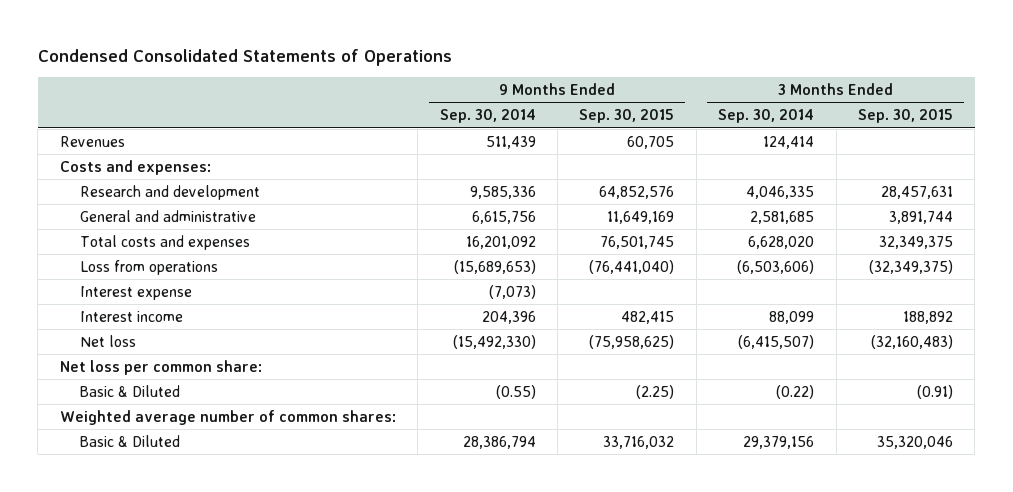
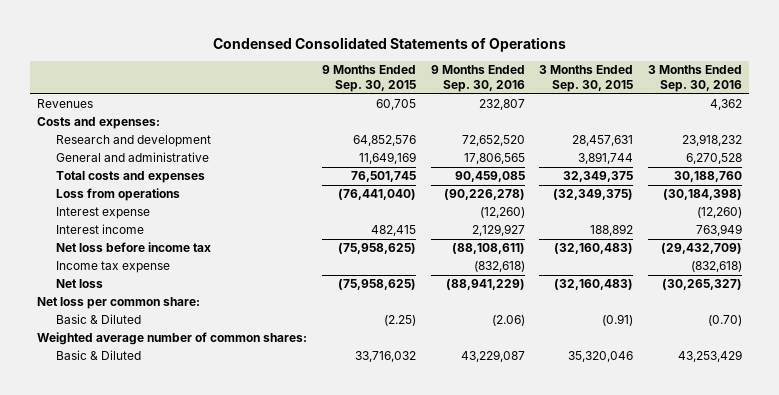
- | 9 Months Ended Sep. 30, 2014 | 9 Months Ended Sep. 30, 2015 | 3 Months Ended Sep. 30, 2014 | 3 Months Ended Sep. 30, 2015
+ | 9 Months Ended Sep. 30, 2015 | 9 Months Ended Sep. 30, 2016 | 3 Months Ended Sep. 30, 2015 | 3 Months Ended Sep. 30, 2016
+ Net loss before income tax | (75,958,625) | (88,108,611) | (32,160,483) | (29,432,709)
+ Income tax expense | | (832,618) | | (832,618)

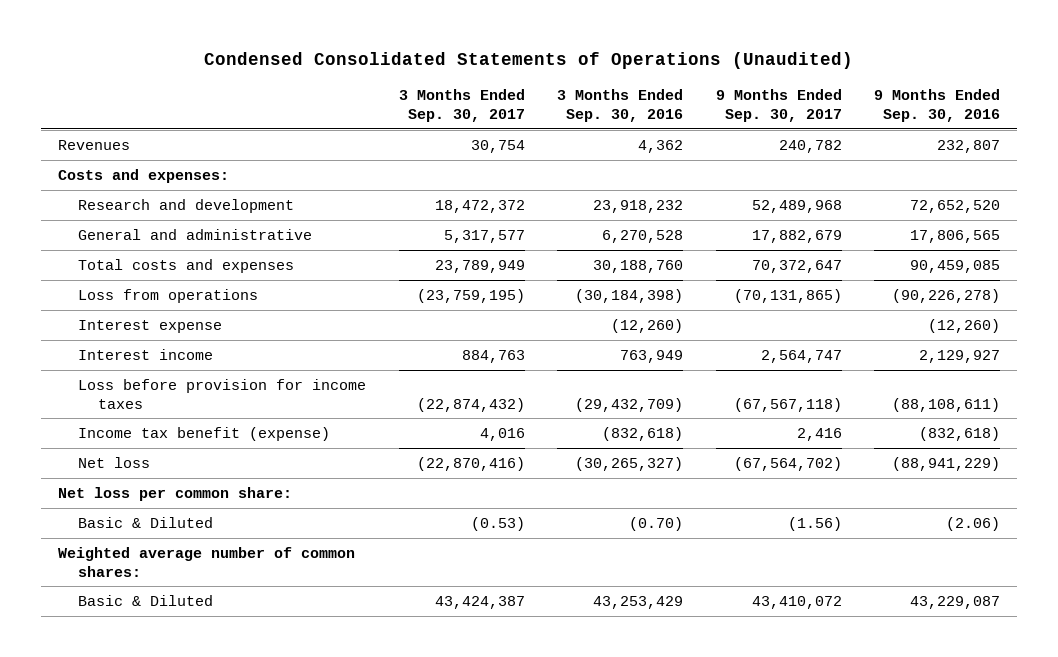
- Condensed Consolidated Statements of Operations
+ Condensed Consolidated Statements of Operations (Unaudited)
- | 9 Months Ended Sep. 30, 2015 | 9 Months Ended Sep. 30, 2016 | 3 Months Ended Sep. 30, 2015 | 3 Months Ended Sep. 30, 2016
+ | 3 Months Ended Sep. 30, 2017 | 3 Months Ended Sep. 30, 2016 | 9 Months Ended Sep. 30, 2017 | 9 Months Ended Sep. 30, 2016
- Net loss before income tax | (75,958,625) | (88,108,611) | (32,160,483) | (29,432,709)
- Income tax expense | | (832,618) | | (832,618)
+ Loss before provision for income taxes | (22,874,432) | (29,432,709) | (67,567,118) | (88,108,611)
+ Income tax benefit (expense) | 4,016 | (832,618) | 2,416 | (832,618)

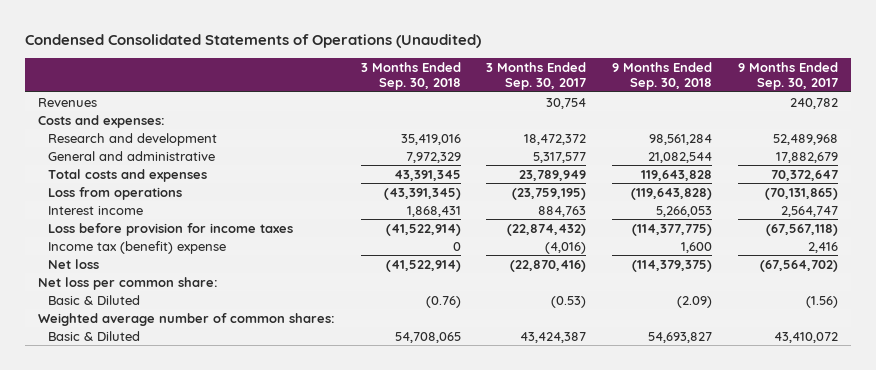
- | 3 Months Ended Sep. 30, 2017 | 3 Months Ended Sep. 30, 2016 | 9 Months Ended Sep. 30, 2017 | 9 Months Ended Sep. 30, 2016
+ | 3 Months Ended Sep. 30, 2018 | 3 Months Ended Sep. 30, 2017 | 9 Months Ended Sep. 30, 2018 | 9 Months Ended Sep. 30, 2017
- Interest expense | | (12,260) | | (12,260)
- Income tax benefit (expense) | 4,016 | (832,618) | 2,416 | (832,618)
+ Income tax (benefit) expense | 0 | (4,016) | 1,600 | 2,416

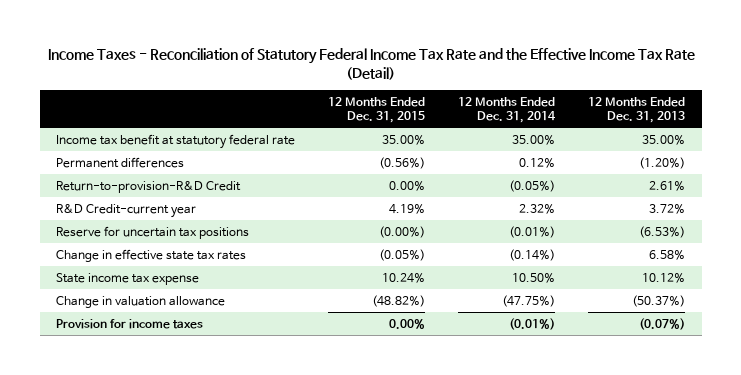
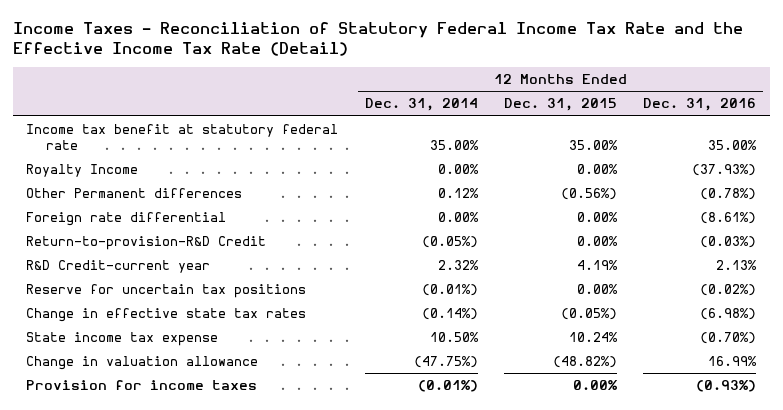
- | 12 Months Ended Dec. 31, 2015 | 12 Months Ended Dec. 31, 2014 | 12 Months Ended Dec. 31, 2013
+ | 12 Months Ended Dec. 31, 2014 | 12 Months Ended Dec. 31, 2015 | 12 Months Ended Dec. 31, 2016
- Permanent differences | (0.56%) | 0.12% | (1.20%)
+ Royalty Income | 0.00% | 0.00% | (37.93%)
+ Other Permanent differences | 0.12% | (0.56%) | (0.78%)
+ Foreign rate differential | 0.00% | 0.00% | (8.61%)
- Reserve for uncertain tax positions | (0.00%) | (0.01%) | (6.53%)
+ Reserve for uncertain tax positions | (0.01%) | 0.00% | (0.02%)

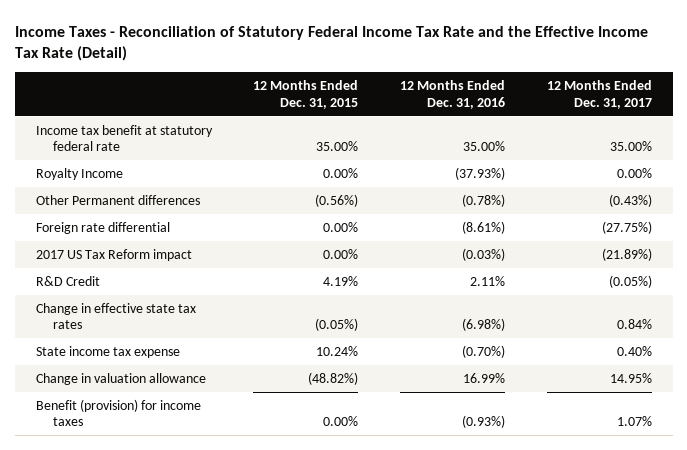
- | 12 Months Ended Dec. 31, 2014 | 12 Months Ended Dec. 31, 2015 | 12 Months Ended Dec. 31, 2016
+ | 12 Months Ended Dec. 31, 2015 | 12 Months Ended Dec. 31, 2016 | 12 Months Ended Dec. 31, 2017
- Return-to-provision-R&D Credit | (0.05%) | 0.00% | (0.03%)
- R&D Credit-current year | 2.32% | 4.19% | 2.13%
- Reserve for uncertain tax positions | (0.01%) | 0.00% | (0.02%)
+ 2017 US Tax Reform impact | 0.00% | (0.03%) | (21.89%)
+ R&D Credit | 4.19% | 2.11% | (0.05%)
- Provision for income taxes | (0.01%) | 0.00% | (0.93%)
+ Benefit (provision) for income taxes | 0.00% | (0.93%) | 1.07%

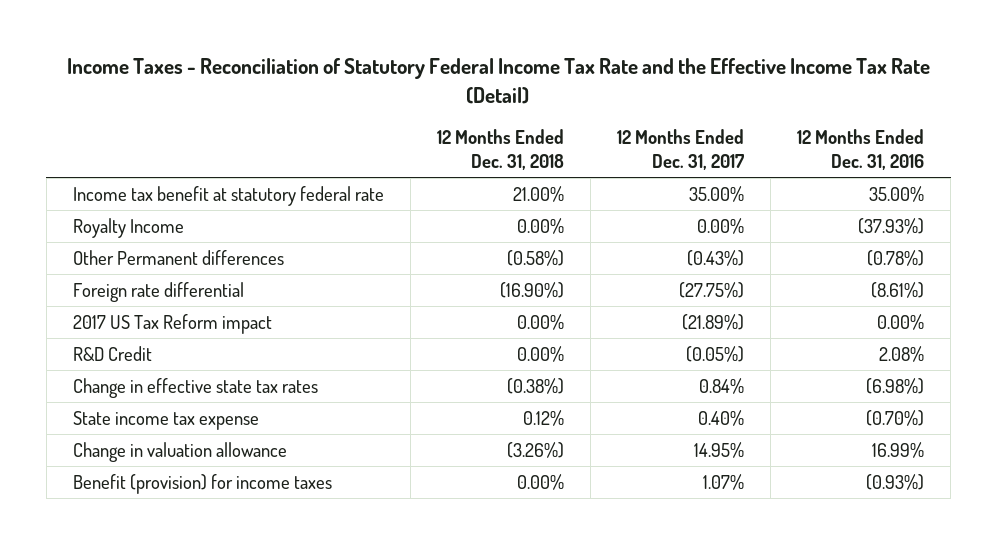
- | 12 Months Ended Dec. 31, 2015 | 12 Months Ended Dec. 31, 2016 | 12 Months Ended Dec. 31, 2017
+ | 12 Months Ended Dec. 31, 2018 | 12 Months Ended Dec. 31, 2017 | 12 Months Ended Dec. 31, 2016
- 2017 US Tax Reform impact | 0.00% | (0.03%) | (21.89%)
- R&D Credit | 4.19% | 2.11% | (0.05%)
+ 2017 US Tax Reform impact | 0.00% | (21.89%) | 0.00%
+ R&D Credit | 0.00% | (0.05%) | 2.08%

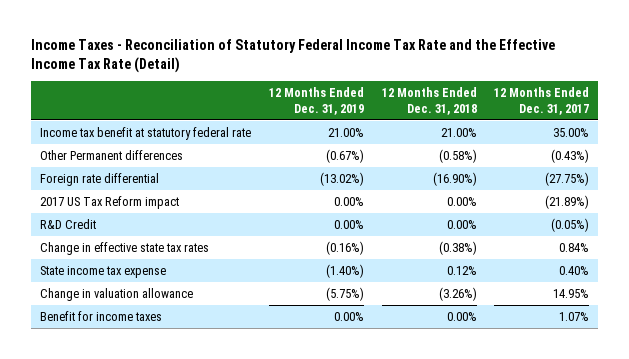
- | 12 Months Ended Dec. 31, 2018 | 12 Months Ended Dec. 31, 2017 | 12 Months Ended Dec. 31, 2016
+ | 12 Months Ended Dec. 31, 2019 | 12 Months Ended Dec. 31, 2018 | 12 Months Ended Dec. 31, 2017
- Royalty Income | 0.00% | 0.00% | (37.93%)
- Benefit (provision) for income taxes | 0.00% | 1.07% | (0.93%)
+ Benefit for income taxes | 0.00% | 0.00% | 1.07%

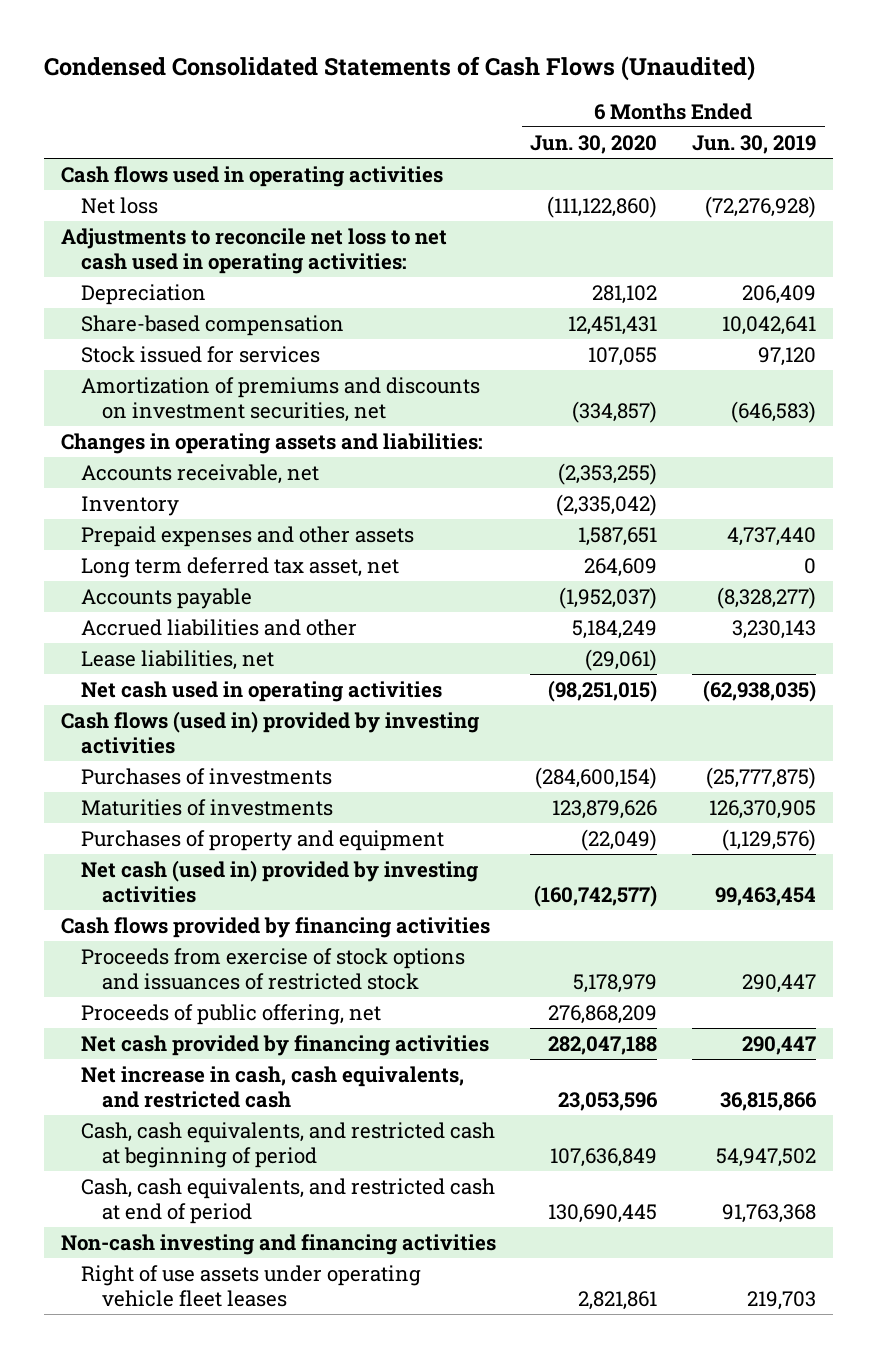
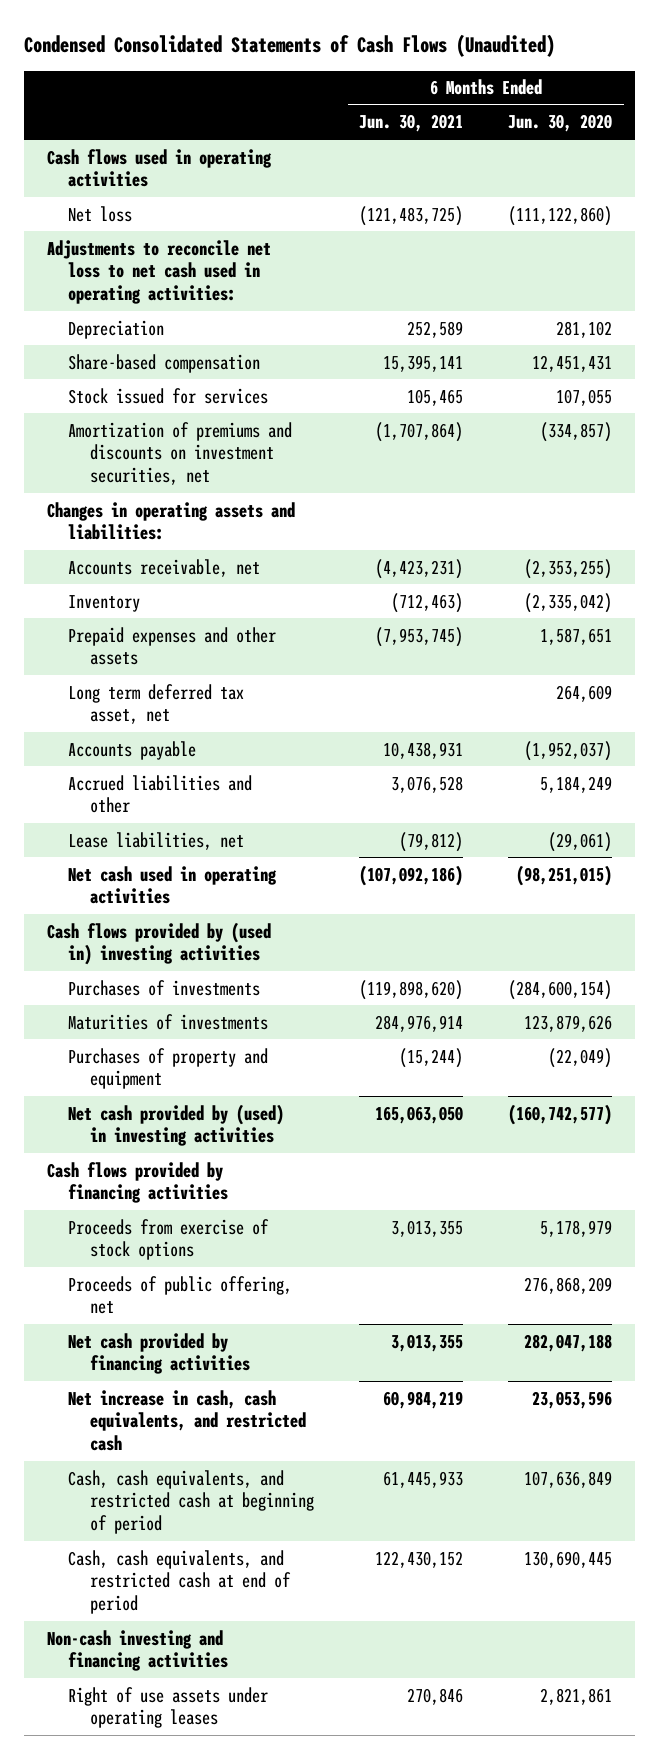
- | 6 Months Ended Jun. 30, 2020 | 6 Months Ended Jun. 30, 2019
+ | 6 Months Ended Jun. 30, 2021 | 6 Months Ended Jun. 30, 2020
- Cash flows (used in) provided by investing activities
+ Cash flows provided by (used in) investing activities
- Net cash (used in) provided by investing activities | (160,742,577) | 99,463,454
+ Net cash provided by (used) in investing activities | 165,063,050 | (160,742,577)
- Proceeds from exercise of stock options and issuances of restricted stock | 5,178,979 | 290,447
+ Proceeds from exercise of stock options | 3,013,355 | 5,178,979
- Right of use assets under operating vehicle fleet leases | 2,821,861 | 219,703
+ Right of use assets under operating leases | 270,846 | 2,821,861

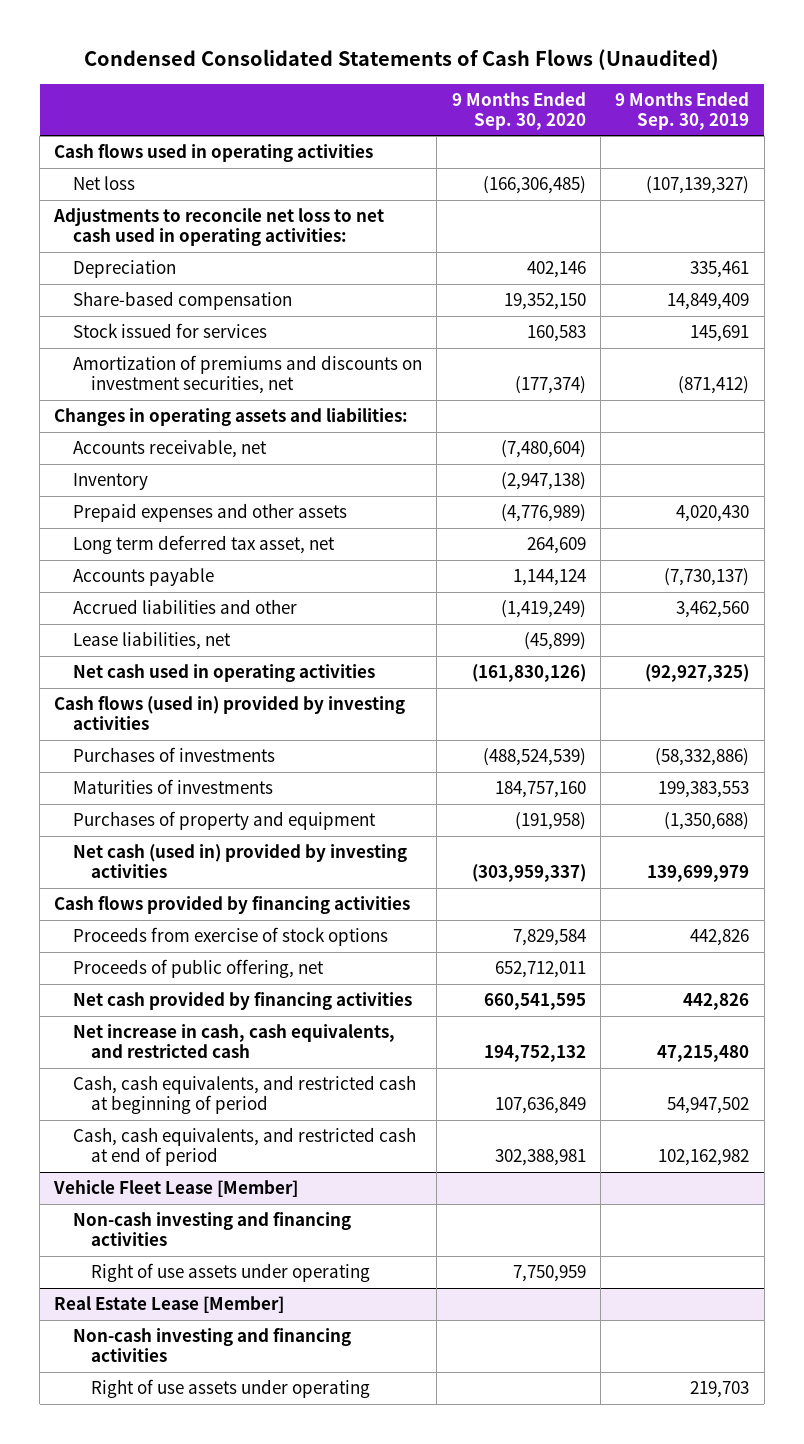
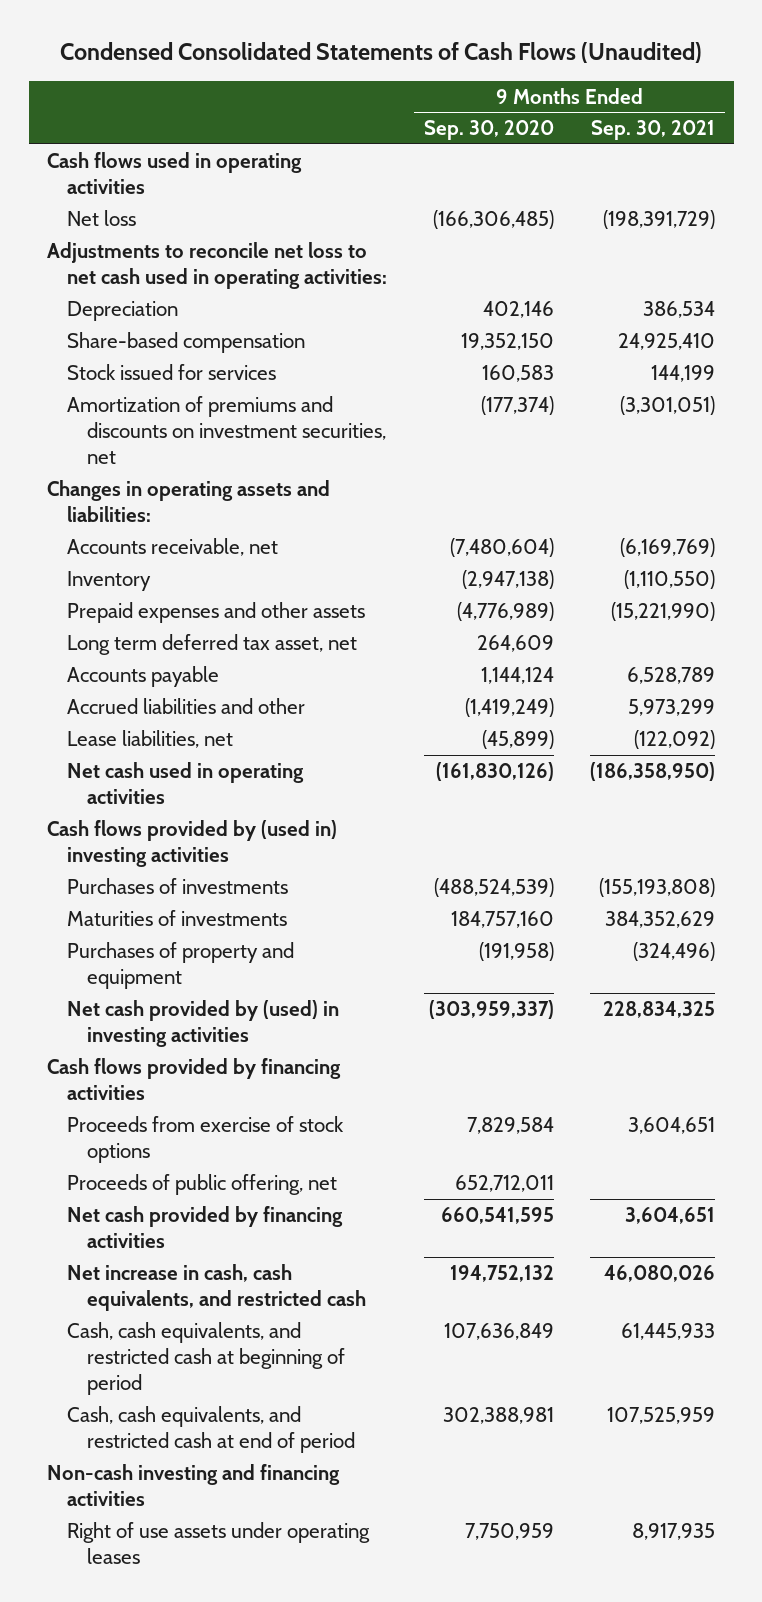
- | 9 Months Ended Sep. 30, 2020 | 9 Months Ended Sep. 30, 2019
+ | 9 Months Ended Sep. 30, 2020 | 9 Months Ended Sep. 30, 2021
- Cash flows (used in) provided by investing activities
+ Cash flows provided by (used in) investing activities
- Net cash (used in) provided by investing activities | (303,959,337) | 139,699,979
+ Net cash provided by (used) in investing activities | (303,959,337) | 228,834,325
- Vehicle Fleet Lease [Member]
- Right of use assets under operating | 7,750,959 |
- Real Estate Lease [Member]
- Non-cash investing and financing activities
- Right of use assets under operating | | 219,703
+ Right of use assets under operating leases | 7,750,959 | 8,917,935

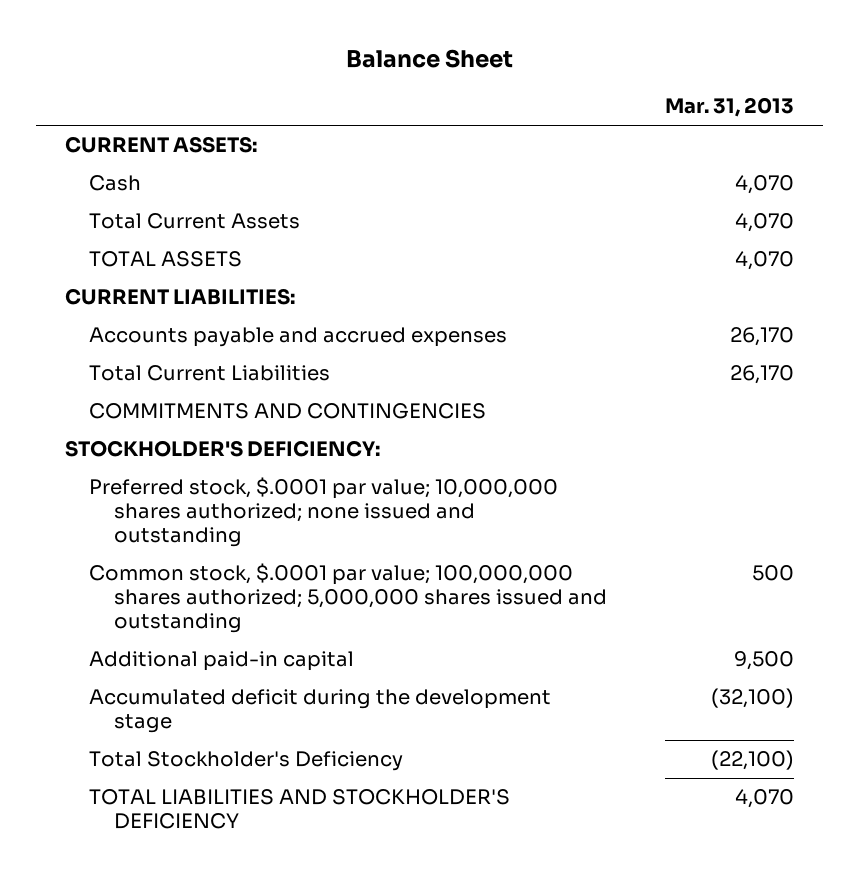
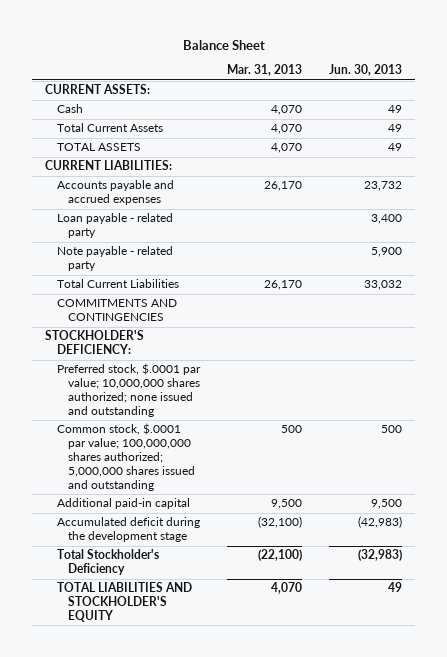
- | Mar. 31, 2013
+ | Mar. 31, 2013 | Jun. 30, 2013
+ Loan payable - related party | | 3,400
+ Note payable - related party | | 5,900
- TOTAL LIABILITIES AND STOCKHOLDER'S DEFICIENCY | 4,070
+ TOTAL LIABILITIES AND STOCKHOLDER'S EQUITY | 4,070 | 49

